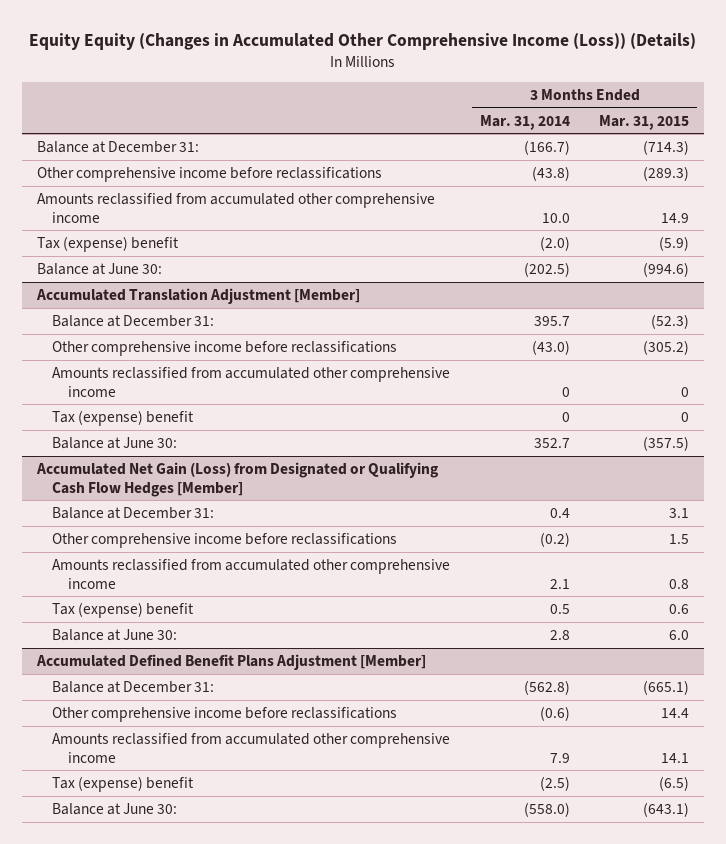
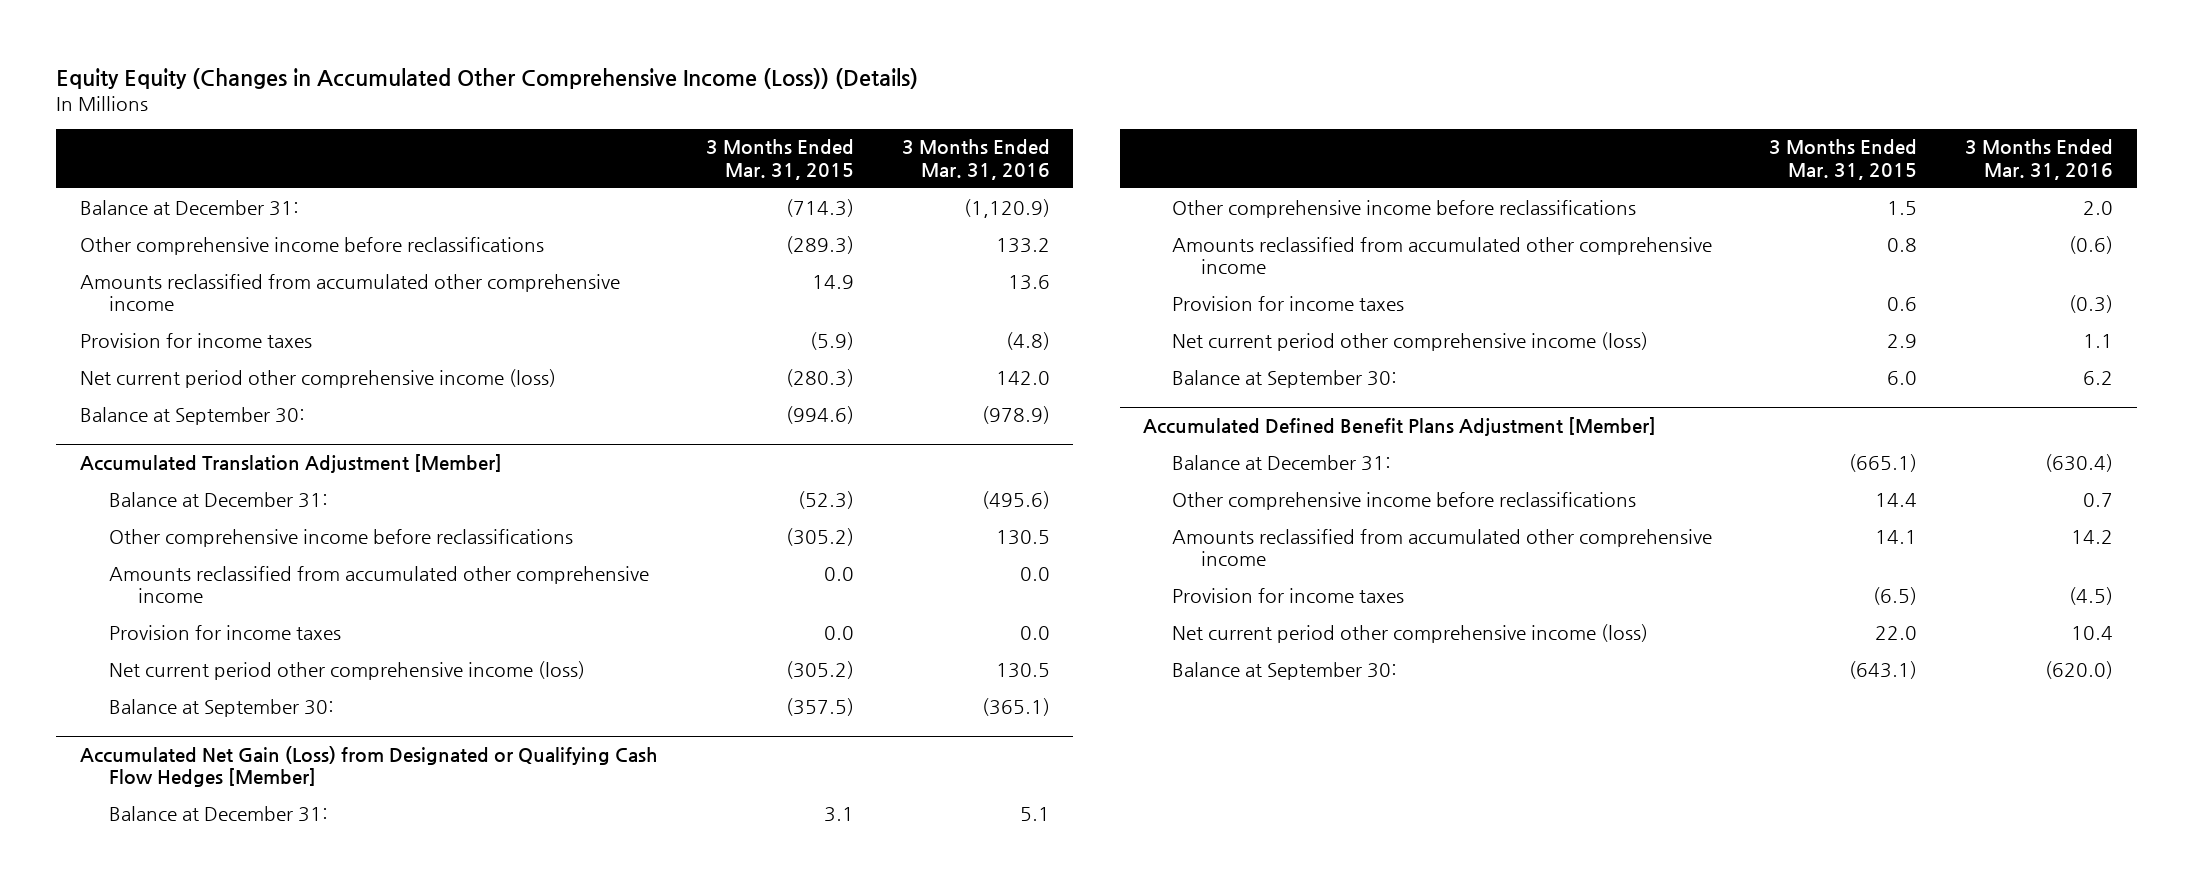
- | 3 Months Ended Mar. 31, 2014 | 3 Months Ended Mar. 31, 2015
+ | 3 Months Ended Mar. 31, 2015 | 3 Months Ended Mar. 31, 2016
- Tax (expense) benefit | (2.0) | (5.9)
- Balance at June 30: | (202.5) | (994.6)
+ Provision for income taxes | (5.9) | (4.8)
+ Net current period other comprehensive income (loss) | (280.3) | 142.0
+ Balance at September 30: | (994.6) | (978.9)
@ Accumulated Translation Adjustment [Member]
- Amounts reclassified from accumulated other comprehensive income | 0 | 0
- Tax (expense) benefit | 0 | 0
- Balance at June 30: | 352.7 | (357.5)
+ Amounts reclassified from accumulated other comprehensive income | 0.0 | 0.0
+ Provision for income taxes | 0.0 | 0.0
+ Net current period other comprehensive income (loss) | (305.2) | 130.5
+ Balance at September 30: | (357.5) | (365.1)
@ Accumulated Net Gain (Loss) from Designated or Qualifying Cash Flow Hedges [Member]
- Tax (expense) benefit | 0.5 | 0.6
- Balance at June 30: | 2.8 | 6.0
+ Provision for income taxes | 0.6 | (0.3)
+ Net current period other comprehensive income (loss) | 2.9 | 1.1
+ Balance at September 30: | 6.0 | 6.2
@ Accumulated Defined Benefit Plans Adjustment [Member]
- Tax (expense) benefit | (2.5) | (6.5)
- Balance at June 30: | (558.0) | (643.1)
+ Provision for income taxes | (6.5) | (4.5)
+ Net current period other comprehensive income (loss) | 22.0 | 10.4
+ Balance at September 30: | (643.1) | (620.0)

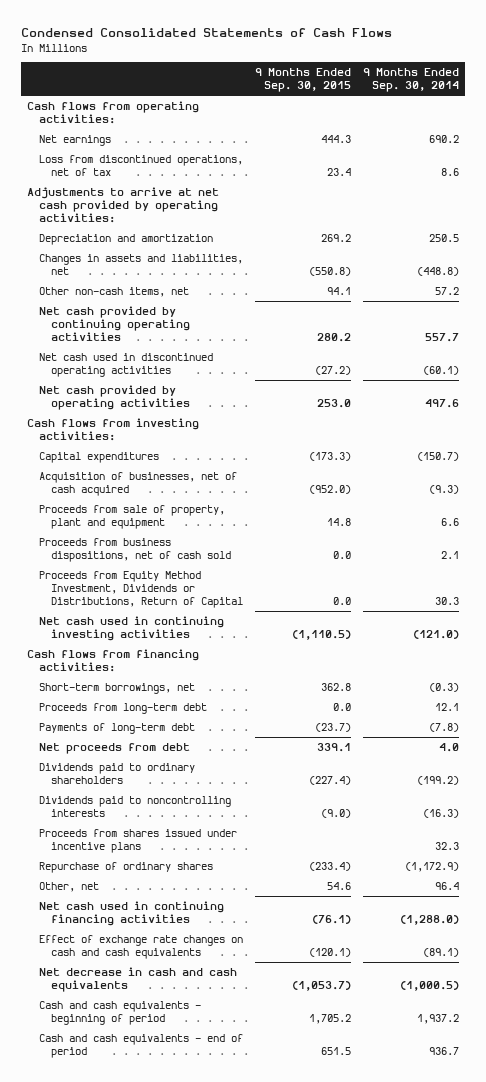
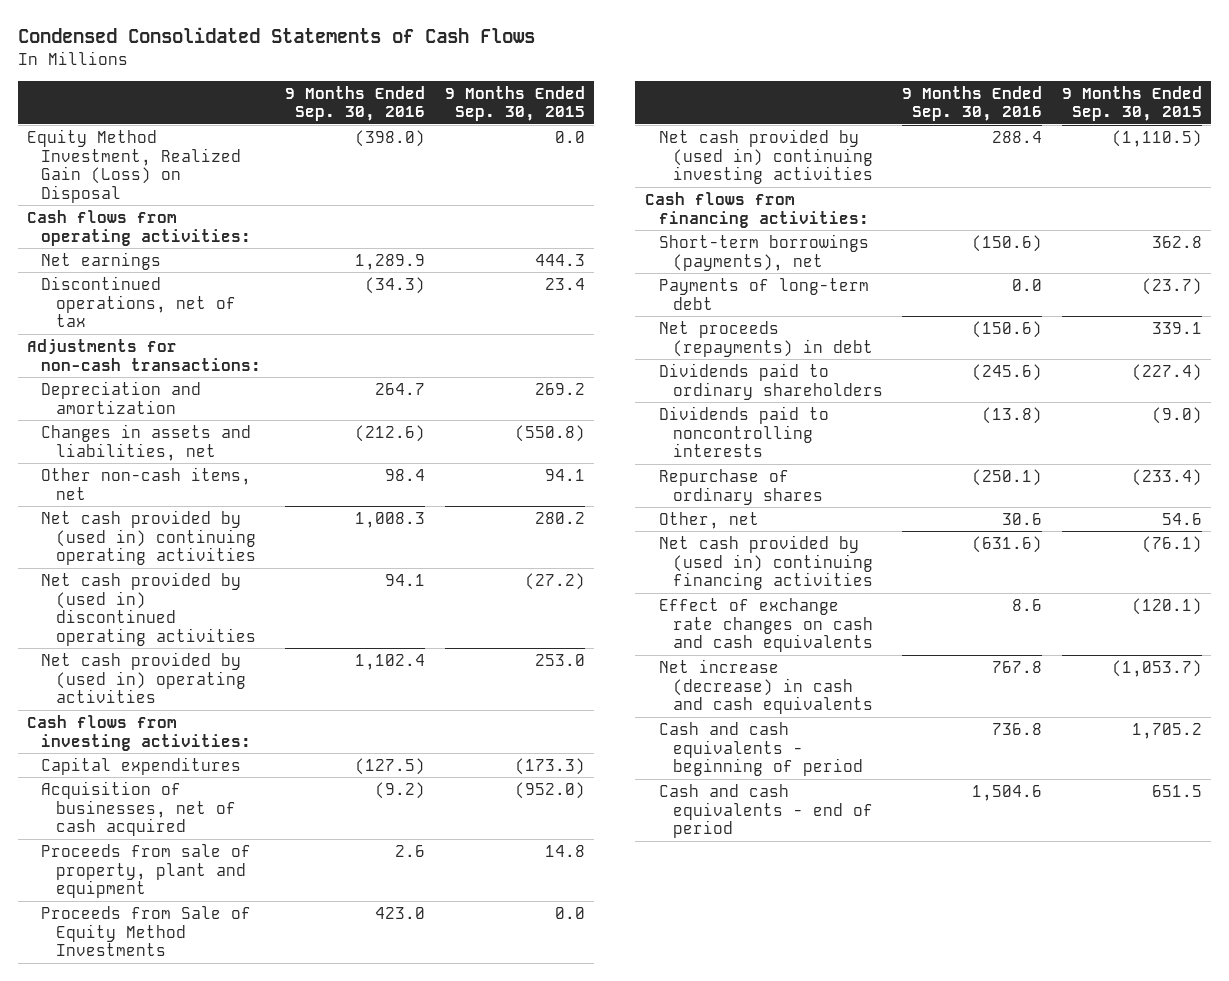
- | 9 Months Ended Sep. 30, 2015 | 9 Months Ended Sep. 30, 2014
+ | 9 Months Ended Sep. 30, 2016 | 9 Months Ended Sep. 30, 2015
+ Equity Method Investment, Realized Gain (Loss) on Disposal | (398.0) | 0.0
- Loss from discontinued operations, net of tax | 23.4 | 8.6
- Adjustments to arrive at net cash provided by operating activities:
+ Discontinued operations, net of tax | (34.3) | 23.4
+ Adjustments for non-cash transactions:
- Net cash provided by continuing operating activities | 280.2 | 557.7
- Net cash used in discontinued operating activities | (27.2) | (60.1)
- Net cash provided by operating activities | 253.0 | 497.6
+ Net cash provided by (used in) continuing operating activities | 1,008.3 | 280.2
+ Net cash provided by (used in) discontinued operating activities | 94.1 | (27.2)
+ Net cash provided by (used in) operating activities | 1,102.4 | 253.0
- Proceeds from business dispositions, net of cash sold | 0.0 | 2.1
- Proceeds from Equity Method Investment, Dividends or Distributions, Return of Capital | 0.0 | 30.3
- Net cash used in continuing investing activities | (1,110.5) | (121.0)
+ Proceeds from Sale of Equity Method Investments | 423.0 | 0.0
+ Net cash provided by (used in) continuing investing activities | 288.4 | (1,110.5)
- Short-term borrowings, net | 362.8 | (0.3)
- Proceeds from long-term debt | 0.0 | 12.1
+ Short-term borrowings (payments), net | (150.6) | 362.8
- Net proceeds from debt | 339.1 | 4.0
+ Net proceeds (repayments) in debt | (150.6) | 339.1
- Proceeds from shares issued under incentive plans | | 32.3
- Net cash used in continuing financing activities | (76.1) | (1,288.0)
+ Net cash provided by (used in) continuing financing activities | (631.6) | (76.1)
- Net decrease in cash and cash equivalents | (1,053.7) | (1,000.5)
+ Net increase (decrease) in cash and cash equivalents | 767.8 | (1,053.7)

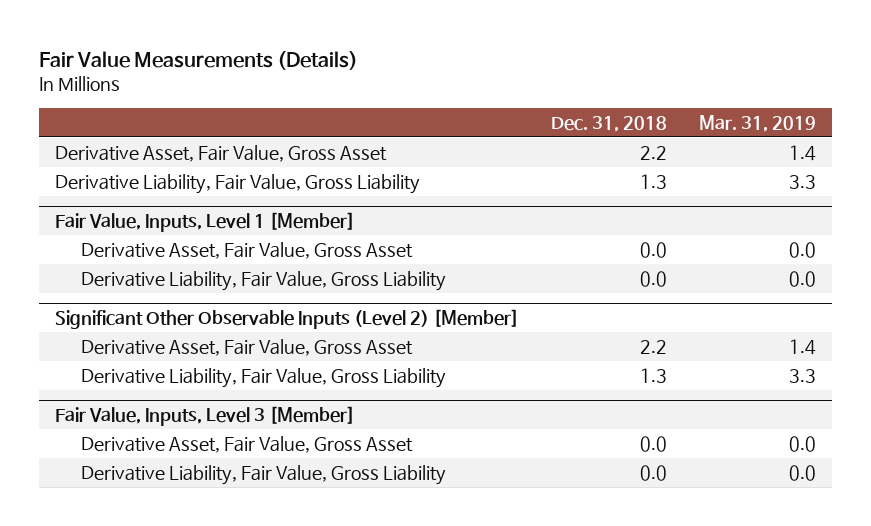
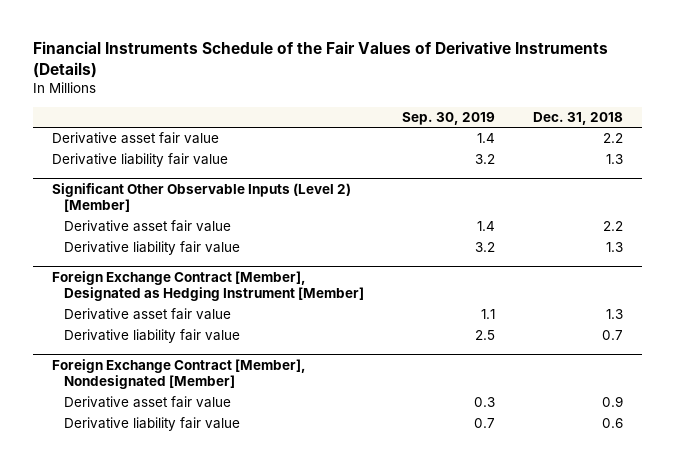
- Fair Value Measurements (Details)
+ Financial Instruments Schedule of the Fair Values of Derivative Instruments (Details)
- | Dec. 31, 2018 | Mar. 31, 2019
+ | Sep. 30, 2019 | Dec. 31, 2018
- Derivative Asset, Fair Value, Gross Asset | 2.2 | 1.4
- Derivative Liability, Fair Value, Gross Liability | 1.3 | 3.3
- Fair Value, Inputs, Level 1 [Member]
- Derivative Asset, Fair Value, Gross Asset | 0.0 | 0.0
- Derivative Liability, Fair Value, Gross Liability | 0.0 | 0.0
+ Derivative asset fair value | 1.4 | 2.2
+ Derivative liability fair value | 3.2 | 1.3
@ Significant Other Observable Inputs (Level 2) [Member]
- Derivative Asset, Fair Value, Gross Asset | 2.2 | 1.4
- Derivative Liability, Fair Value, Gross Liability | 1.3 | 3.3
- Fair Value, Inputs, Level 3 [Member]
- Derivative Asset, Fair Value, Gross Asset | 0.0 | 0.0
- Derivative Liability, Fair Value, Gross Liability | 0.0 | 0.0
@ Significant Other Observable Inputs (Level 2) [Member]
+ Derivative asset fair value | 1.4 | 2.2
+ Derivative liability fair value | 3.2 | 1.3
+ Foreign Exchange Contract [Member], Designated as Hedging Instrument [Member]
+ Derivative asset fair value | 1.1 | 1.3
+ Derivative liability fair value | 2.5 | 0.7
+ Foreign Exchange Contract [Member], Nondesignated [Member]
+ Derivative asset fair value | 0.3 | 0.9
+ Derivative liability fair value | 0.7 | 0.6

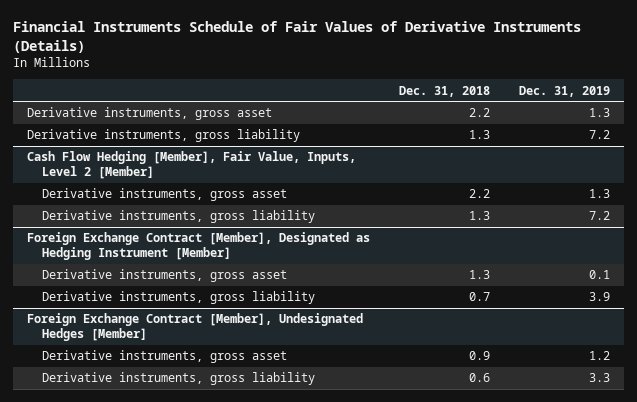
- Financial Instruments Schedule of the Fair Values of Derivative Instruments (Details)
+ Financial Instruments Schedule of Fair Values of Derivative Instruments (Details)
- | Sep. 30, 2019 | Dec. 31, 2018
+ | Dec. 31, 2018 | Dec. 31, 2019
- Derivative asset fair value | 1.4 | 2.2
- Derivative liability fair value | 3.2 | 1.3
- Significant Other Observable Inputs (Level 2) [Member]
- Derivative asset fair value | 1.4 | 2.2
- Derivative liability fair value | 3.2 | 1.3
+ Derivative instruments, gross asset | 2.2 | 1.3
+ Derivative instruments, gross liability | 1.3 | 7.2
+ Cash Flow Hedging [Member], Fair Value, Inputs, Level 2 [Member]
+ Derivative instruments, gross asset | 2.2 | 1.3
+ Derivative instruments, gross liability | 1.3 | 7.2
@ Foreign Exchange Contract [Member], Designated as Hedging Instrument [Member]
- Derivative asset fair value | 1.1 | 1.3
- Derivative liability fair value | 2.5 | 0.7
- Foreign Exchange Contract [Member], Nondesignated [Member]
- Derivative asset fair value | 0.3 | 0.9
- Derivative liability fair value | 0.7 | 0.6
@ Foreign Exchange Contract [Member], Designated as Hedging Instrument [Member]
+ Derivative instruments, gross asset | 1.3 | 0.1
+ Derivative instruments, gross liability | 0.7 | 3.9
+ Foreign Exchange Contract [Member], Undesignated Hedges [Member]
+ Derivative instruments, gross asset | 0.9 | 1.2
+ Derivative instruments, gross liability | 0.6 | 3.3

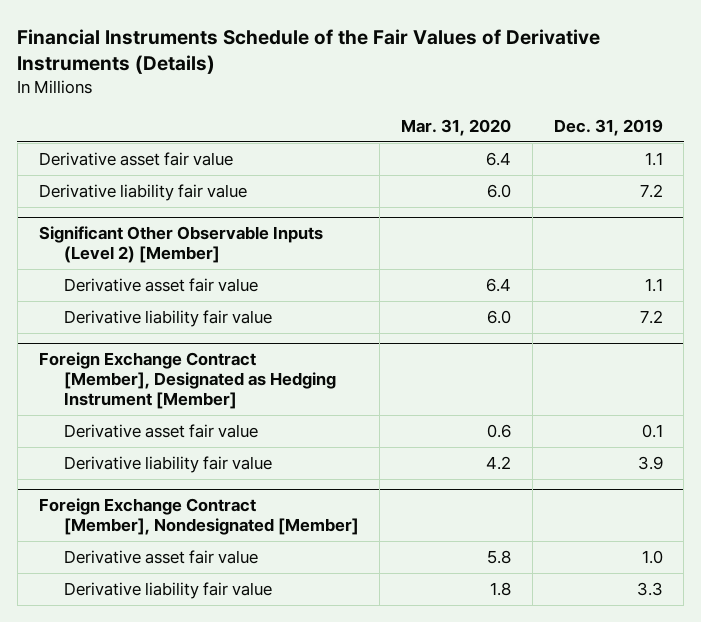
- Financial Instruments Schedule of Fair Values of Derivative Instruments (Details)
+ Financial Instruments Schedule of the Fair Values of Derivative Instruments (Details)
- | Dec. 31, 2018 | Dec. 31, 2019
+ | Mar. 31, 2020 | Dec. 31, 2019
- Derivative instruments, gross asset | 2.2 | 1.3
- Derivative instruments, gross liability | 1.3 | 7.2
- Cash Flow Hedging [Member], Fair Value, Inputs, Level 2 [Member]
- Derivative instruments, gross asset | 2.2 | 1.3
- Derivative instruments, gross liability | 1.3 | 7.2
+ Derivative asset fair value | 6.4 | 1.1
+ Derivative liability fair value | 6.0 | 7.2
+ Significant Other Observable Inputs (Level 2) [Member]
+ Derivative asset fair value | 6.4 | 1.1
+ Derivative liability fair value | 6.0 | 7.2
@ Foreign Exchange Contract [Member], Designated as Hedging Instrument [Member]
- Derivative instruments, gross asset | 1.3 | 0.1
- Derivative instruments, gross liability | 0.7 | 3.9
- Foreign Exchange Contract [Member], Undesignated Hedges [Member]
- Derivative instruments, gross asset | 0.9 | 1.2
- Derivative instruments, gross liability | 0.6 | 3.3
@ Foreign Exchange Contract [Member], Designated as Hedging Instrument [Member]
+ Derivative asset fair value | 0.6 | 0.1
+ Derivative liability fair value | 4.2 | 3.9
+ Foreign Exchange Contract [Member], Nondesignated [Member]
+ Derivative asset fair value | 5.8 | 1.0
+ Derivative liability fair value | 1.8 | 3.3

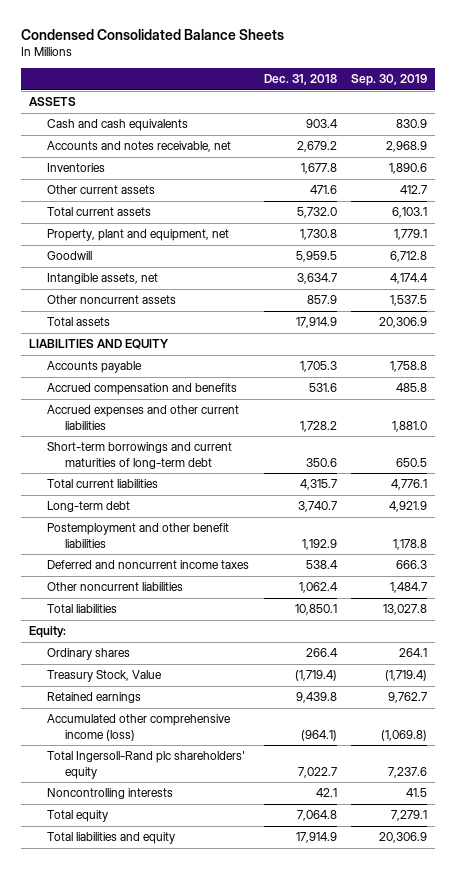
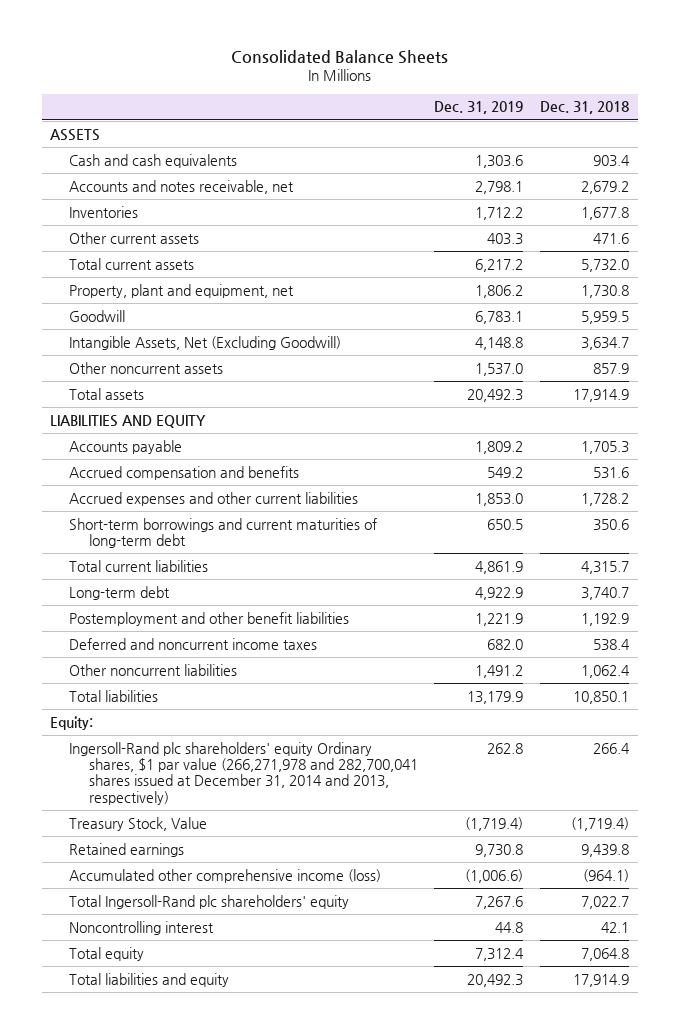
- Condensed Consolidated Balance Sheets
+ Consolidated Balance Sheets
- | Dec. 31, 2018 | Sep. 30, 2019
+ | Dec. 31, 2019 | Dec. 31, 2018
- Intangible assets, net | 3,634.7 | 4,174.4
+ Intangible Assets, Net (Excluding Goodwill) | 4,148.8 | 3,634.7
- Ordinary shares | 266.4 | 264.1
+ Ingersoll-Rand plc shareholders' equity Ordinary shares, $1 par value (266,271,978 and 282,700,041 shares issued at December 31, 2014 and 2013, respectively) | 262.8 | 266.4
- Noncontrolling interests | 42.1 | 41.5
+ Noncontrolling interest | 44.8 | 42.1

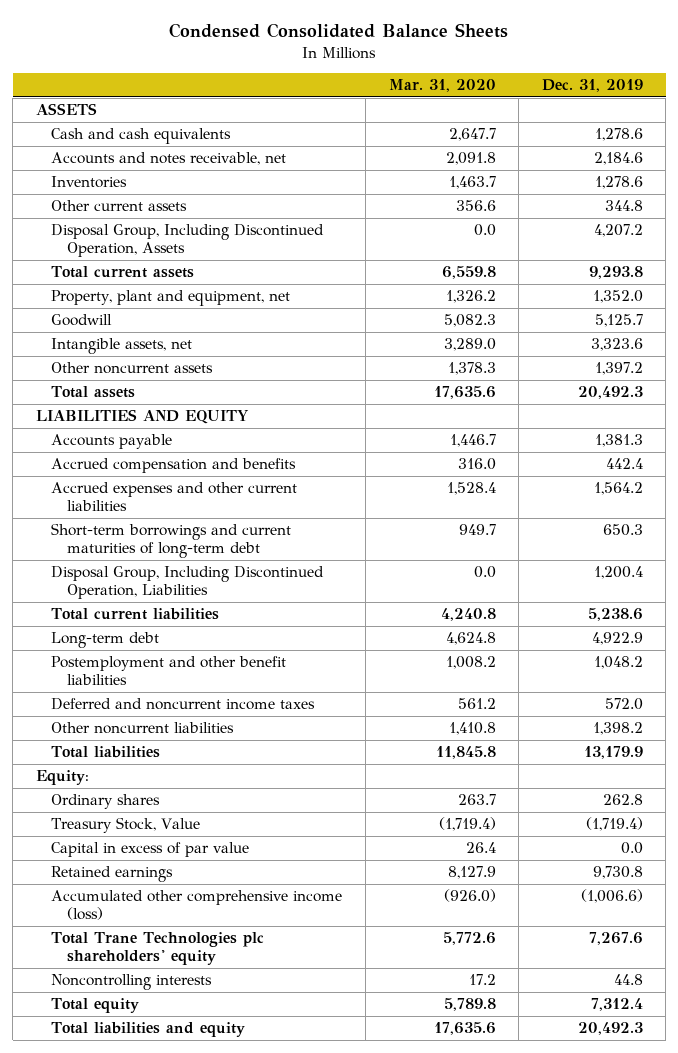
- Consolidated Balance Sheets
+ Condensed Consolidated Balance Sheets
- | Dec. 31, 2019 | Dec. 31, 2018
+ | Mar. 31, 2020 | Dec. 31, 2019
- Cash and cash equivalents | 1,303.6 | 903.4
- Accounts and notes receivable, net | 2,798.1 | 2,679.2
- Inventories | 1,712.2 | 1,677.8
- Other current assets | 403.3 | 471.6
- Total current assets | 6,217.2 | 5,732.0
- Property, plant and equipment, net | 1,806.2 | 1,730.8
- Goodwill | 6,783.1 | 5,959.5
- Intangible Assets, Net (Excluding Goodwill) | 4,148.8 | 3,634.7
- Other noncurrent assets | 1,537.0 | 857.9
+ Cash and cash equivalents | 2,647.7 | 1,278.6
+ Accounts and notes receivable, net | 2,091.8 | 2,184.6
+ Inventories | 1,463.7 | 1,278.6
+ Other current assets | 356.6 | 344.8
+ Disposal Group, Including Discontinued Operation, Assets | 0.0 | 4,207.2
+ Total current assets | 6,559.8 | 9,293.8
+ Property, plant and equipment, net | 1,326.2 | 1,352.0
+ Goodwill | 5,082.3 | 5,125.7
+ Intangible assets, net | 3,289.0 | 3,323.6
+ Other noncurrent assets | 1,378.3 | 1,397.2
- Accounts payable | 1,809.2 | 1,705.3
- Accrued compensation and benefits | 549.2 | 531.6
- Accrued expenses and other current liabilities | 1,853.0 | 1,728.2
- Short-term borrowings and current maturities of long-term debt | 650.5 | 350.6
- Total current liabilities | 4,861.9 | 4,315.7
+ Accounts payable | 1,446.7 | 1,381.3
+ Accrued compensation and benefits | 316.0 | 442.4
+ Accrued expenses and other current liabilities | 1,528.4 | 1,564.2
+ Short-term borrowings and current maturities of long-term debt | 949.7 | 650.3
+ Disposal Group, Including Discontinued Operation, Liabilities | 0.0 | 1,200.4
+ Total current liabilities | 4,240.8 | 5,238.6
- Postemployment and other benefit liabilities | 1,221.9 | 1,192.9
- Deferred and noncurrent income taxes | 682.0 | 538.4
- Other noncurrent liabilities | 1,491.2 | 1,062.4
+ Postemployment and other benefit liabilities | 1,008.2 | 1,048.2
+ Deferred and noncurrent income taxes | 561.2 | 572.0
+ Other noncurrent liabilities | 1,410.8 | 1,398.2
- Ingersoll-Rand plc shareholders' equity Ordinary shares, $1 par value (266,271,978 and 282,700,041 shares issued at December 31, 2014 and 2013, respectively) | 262.8 | 266.4
+ Ordinary shares | 263.7 | 262.8
+ Capital in excess of par value | 26.4 | 0.0
- Total Ingersoll-Rand plc shareholders' equity | 7,267.6 | 7,022.7
- Noncontrolling interest | 44.8 | 42.1
+ Total Trane Technologies plc shareholders' equity | 5,772.6 | 7,267.6
+ Noncontrolling interests | 17.2 | 44.8

